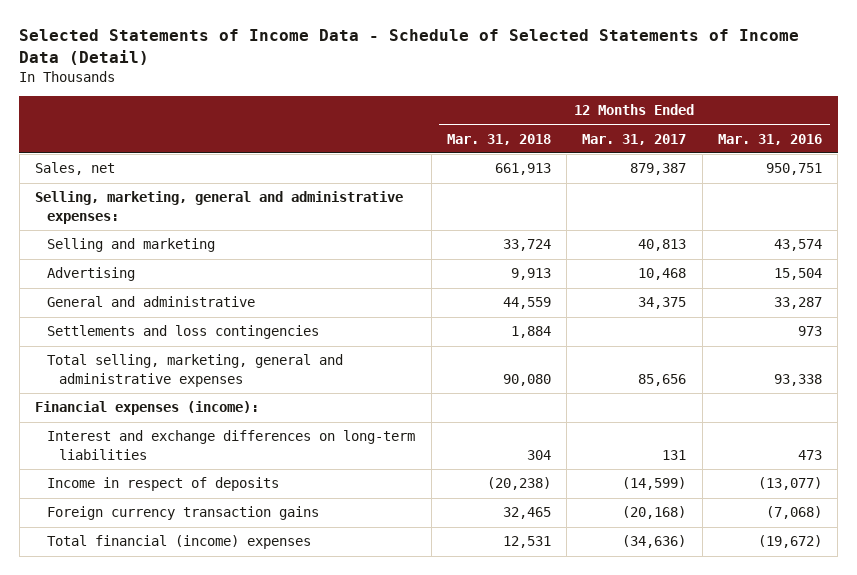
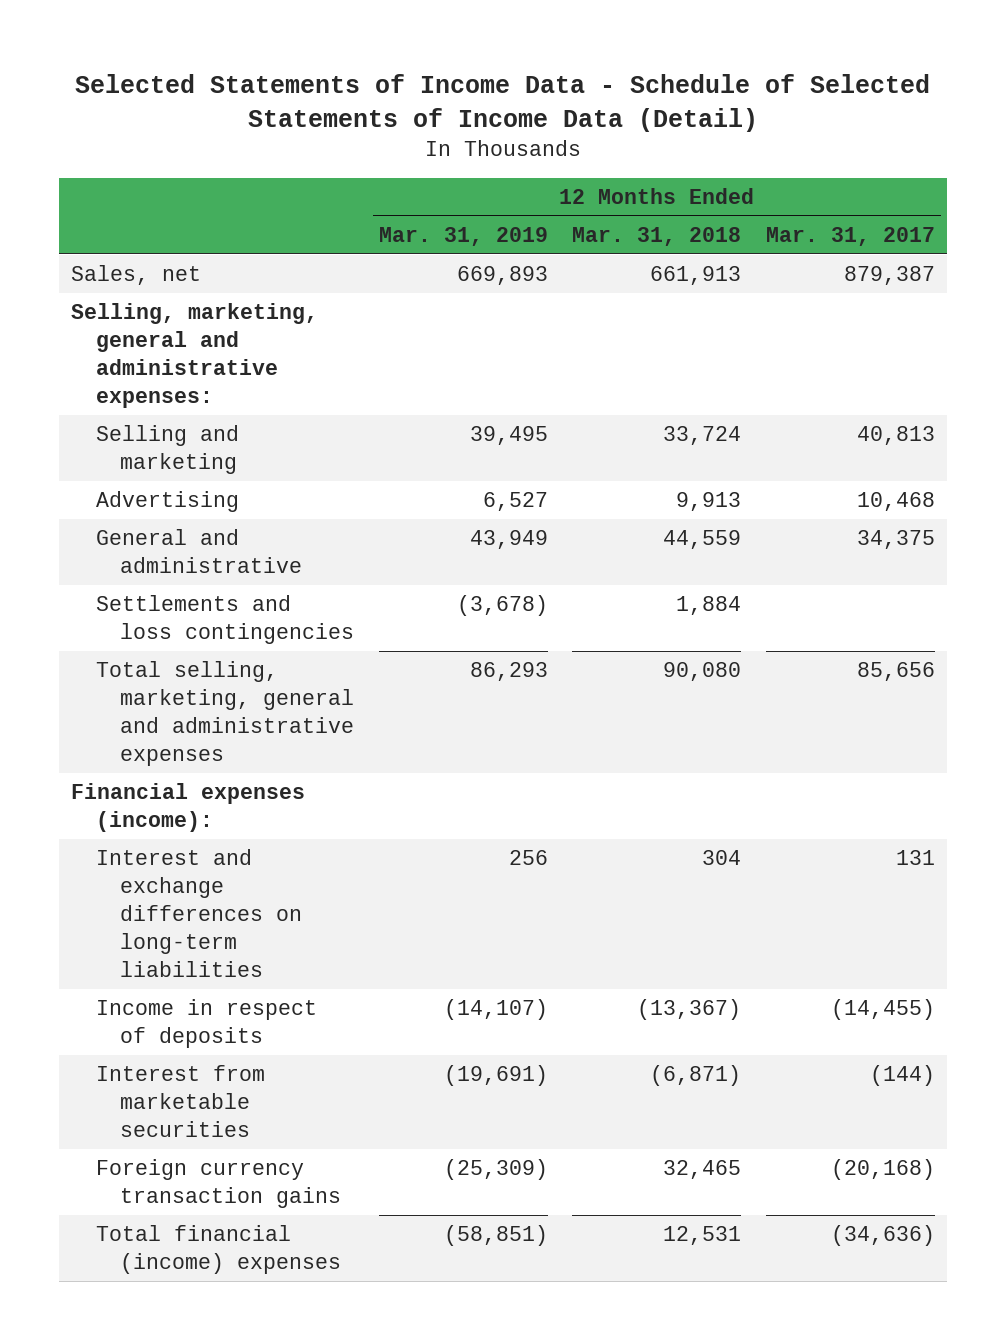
- | 12 Months Ended Mar. 31, 2018 | 12 Months Ended Mar. 31, 2017 | 12 Months Ended Mar. 31, 2016
+ | 12 Months Ended Mar. 31, 2019 | 12 Months Ended Mar. 31, 2018 | 12 Months Ended Mar. 31, 2017
- Income in respect of deposits | (20,238) | (14,599) | (13,077)
+ Income in respect of deposits | (14,107) | (13,367) | (14,455)
+ Interest from marketable securities | (19,691) | (6,871) | (144)

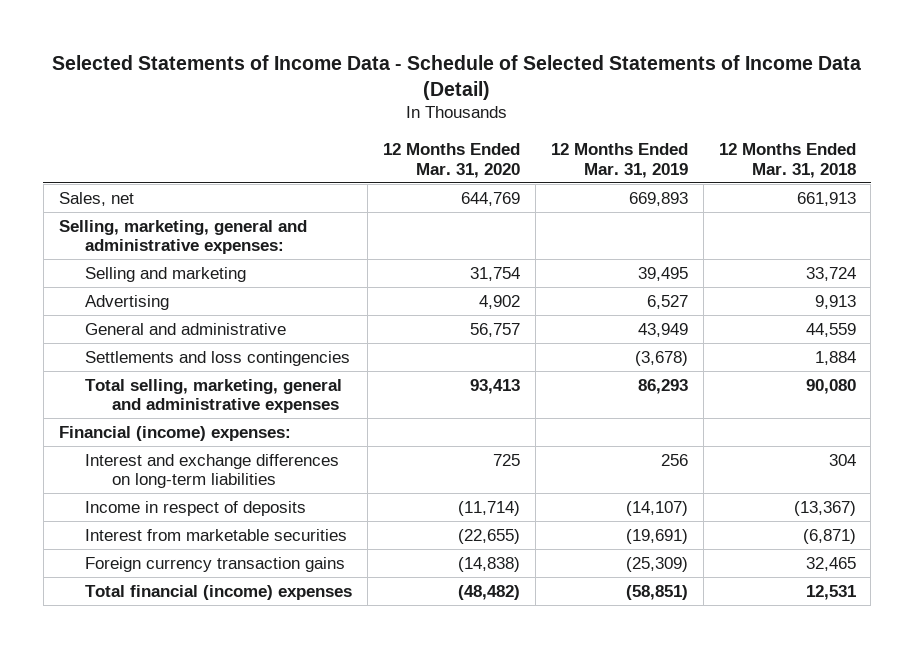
- | 12 Months Ended Mar. 31, 2019 | 12 Months Ended Mar. 31, 2018 | 12 Months Ended Mar. 31, 2017
+ | 12 Months Ended Mar. 31, 2020 | 12 Months Ended Mar. 31, 2019 | 12 Months Ended Mar. 31, 2018
- Financial expenses (income):
+ Financial (income) expenses:

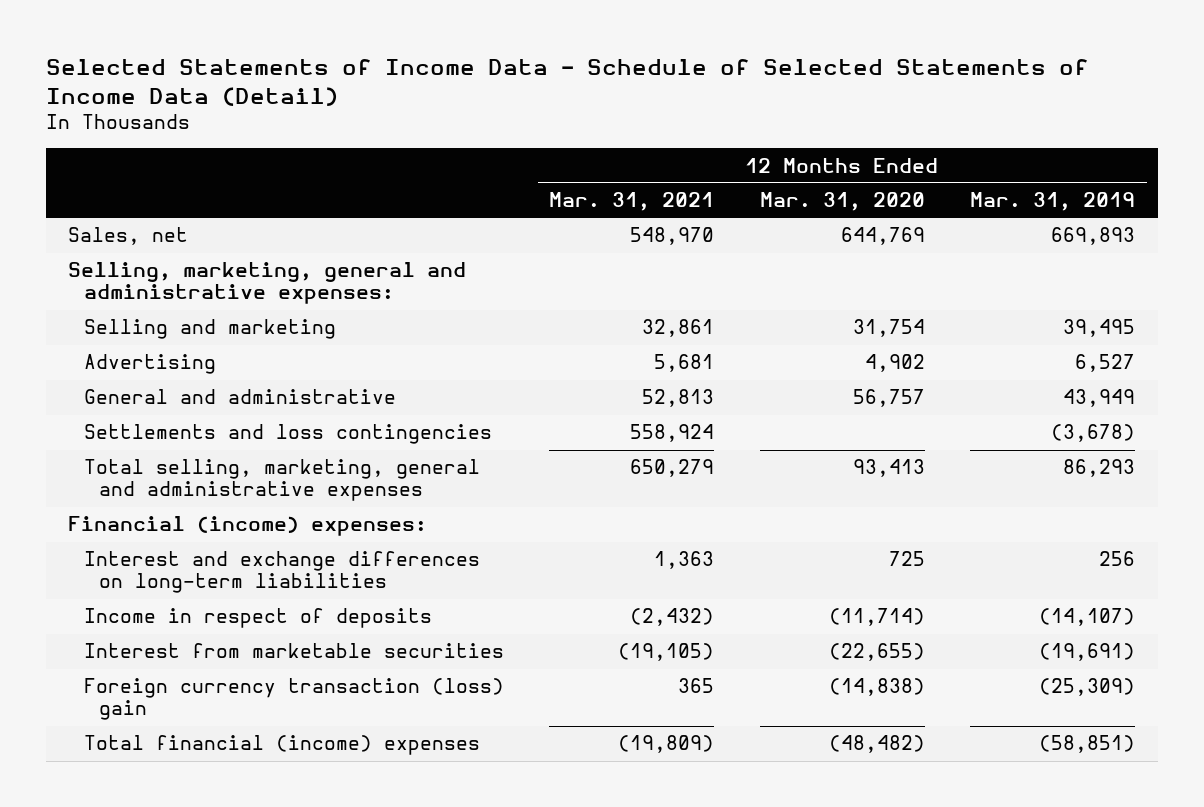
- | 12 Months Ended Mar. 31, 2020 | 12 Months Ended Mar. 31, 2019 | 12 Months Ended Mar. 31, 2018
+ | 12 Months Ended Mar. 31, 2021 | 12 Months Ended Mar. 31, 2020 | 12 Months Ended Mar. 31, 2019
- Foreign currency transaction gains | (14,838) | (25,309) | 32,465
+ Foreign currency transaction (loss) gain | 365 | (14,838) | (25,309)

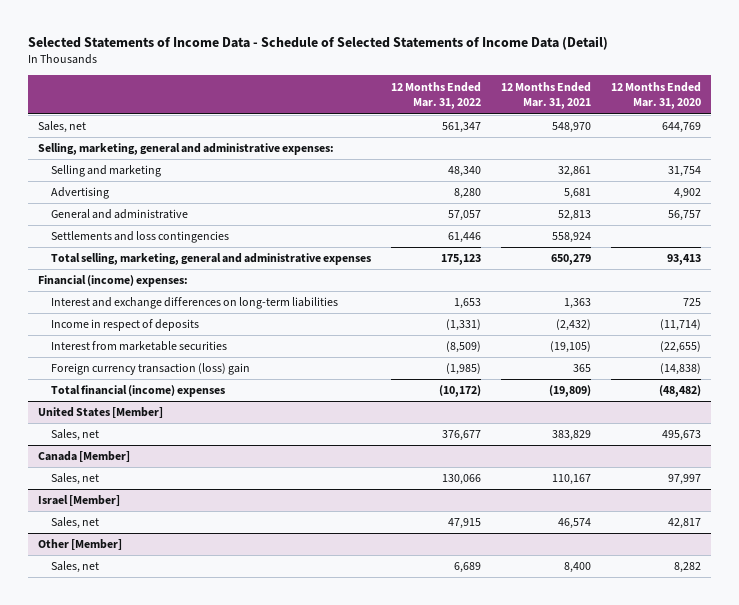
- | 12 Months Ended Mar. 31, 2021 | 12 Months Ended Mar. 31, 2020 | 12 Months Ended Mar. 31, 2019
+ | 12 Months Ended Mar. 31, 2022 | 12 Months Ended Mar. 31, 2021 | 12 Months Ended Mar. 31, 2020
+ United States [Member]
+ Sales, net | 376,677 | 383,829 | 495,673
+ Canada [Member]
+ Sales, net | 130,066 | 110,167 | 97,997
+ Israel [Member]
+ Sales, net | 47,915 | 46,574 | 42,817
+ Other [Member]
+ Sales, net | 6,689 | 8,400 | 8,282

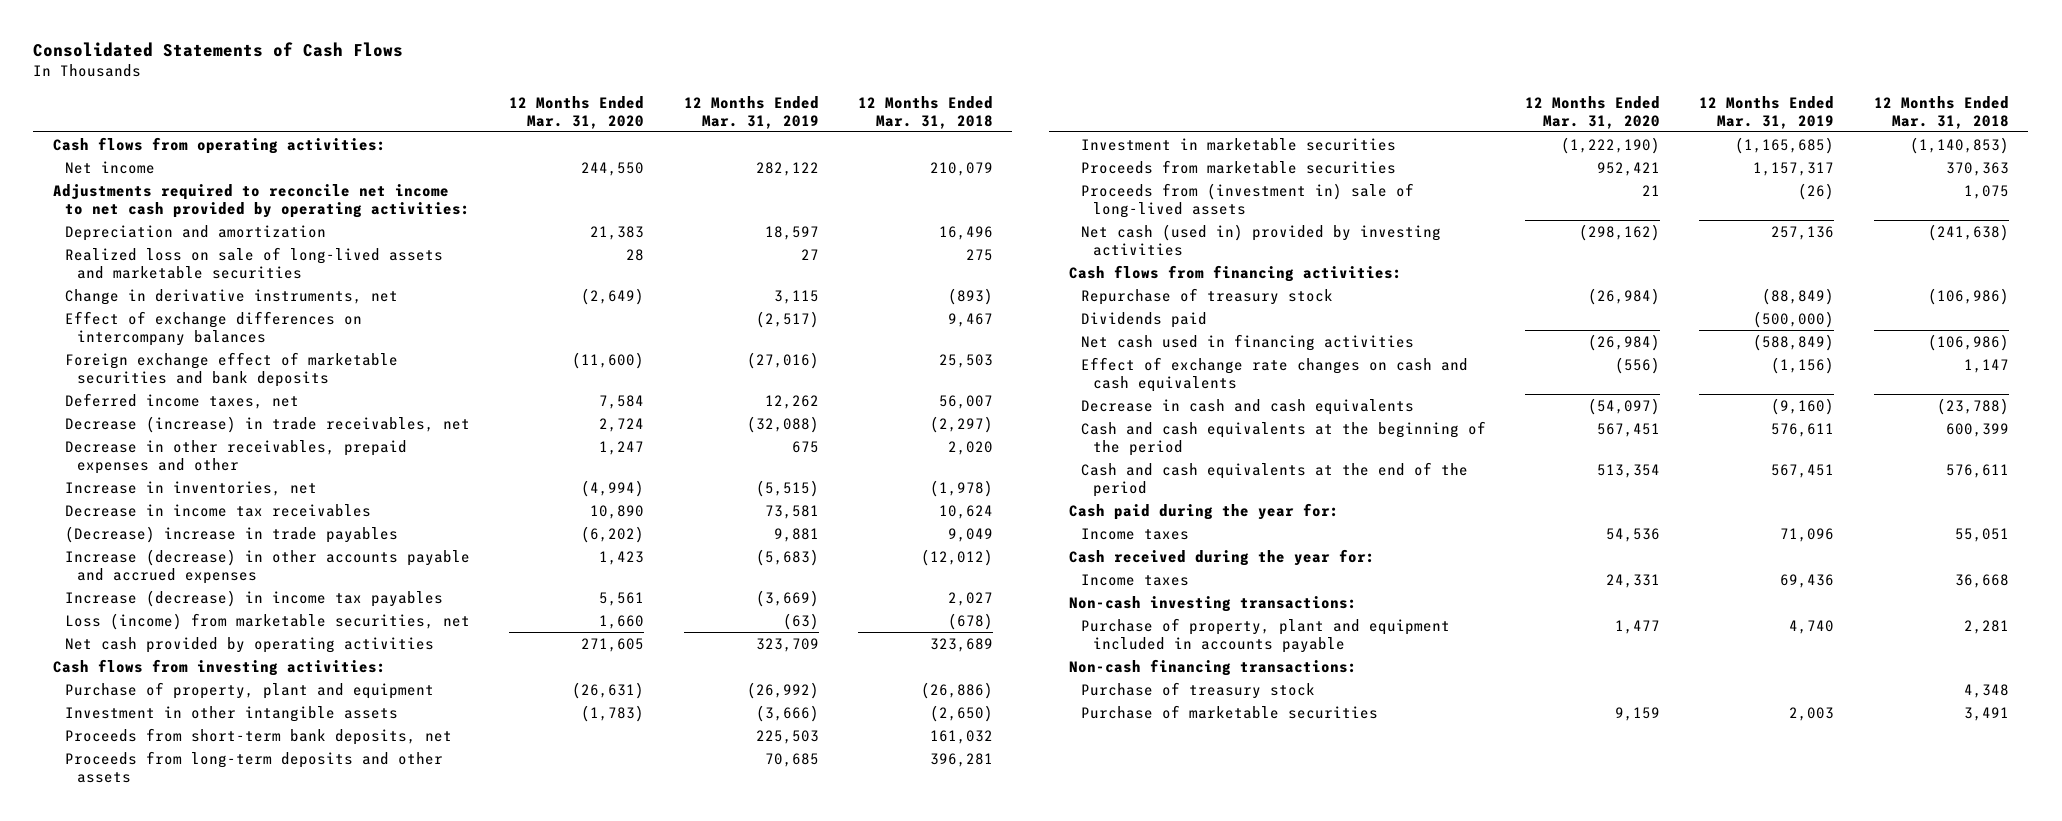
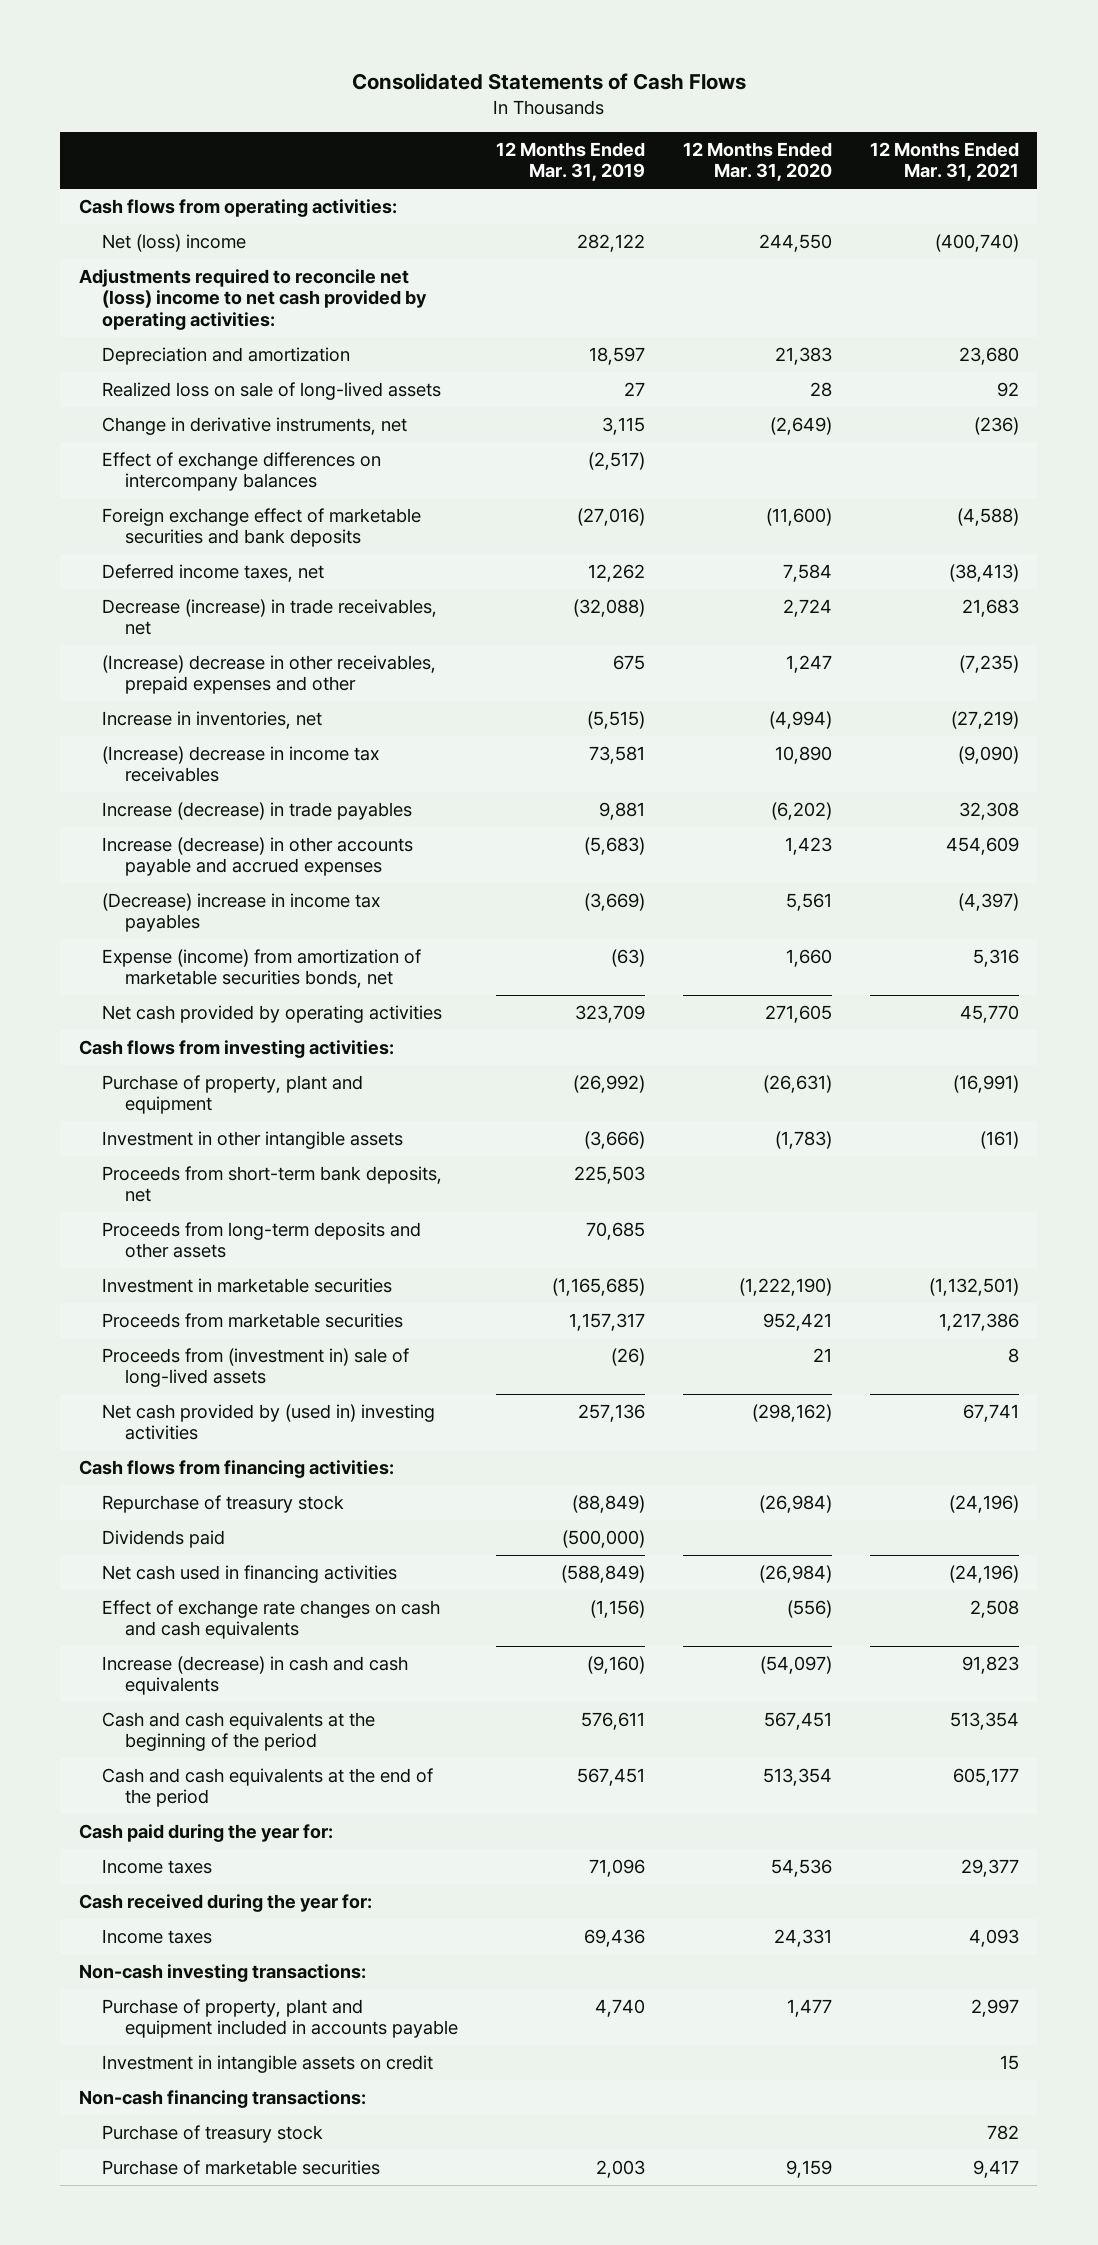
- | 12 Months Ended Mar. 31, 2020 | 12 Months Ended Mar. 31, 2019 | 12 Months Ended Mar. 31, 2018
+ | 12 Months Ended Mar. 31, 2019 | 12 Months Ended Mar. 31, 2020 | 12 Months Ended Mar. 31, 2021
- Net income | 244,550 | 282,122 | 210,079
- Adjustments required to reconcile net income to net cash provided by operating activities:
+ Net (loss) income | 282,122 | 244,550 | (400,740)
+ Adjustments required to reconcile net (loss) income to net cash provided by operating activities:
- Realized loss on sale of long-lived assets and marketable securities | 28 | 27 | 275
+ Realized loss on sale of long-lived assets | 27 | 28 | 92
- Decrease in other receivables, prepaid expenses and other | 1,247 | 675 | 2,020
+ (Increase) decrease in other receivables, prepaid expenses and other | 675 | 1,247 | (7,235)
- Decrease in income tax receivables | 10,890 | 73,581 | 10,624
- (Decrease) increase in trade payables | (6,202) | 9,881 | 9,049
+ (Increase) decrease in income tax receivables | 73,581 | 10,890 | (9,090)
+ Increase (decrease) in trade payables | 9,881 | (6,202) | 32,308
- Increase (decrease) in income tax payables | 5,561 | (3,669) | 2,027
- Loss (income) from marketable securities, net | 1,660 | (63) | (678)
+ (Decrease) increase in income tax payables | (3,669) | 5,561 | (4,397)
+ Expense (income) from amortization of marketable securities bonds, net | (63) | 1,660 | 5,316
- Net cash (used in) provided by investing activities | (298,162) | 257,136 | (241,638)
+ Net cash provided by (used in) investing activities | 257,136 | (298,162) | 67,741
- Decrease in cash and cash equivalents | (54,097) | (9,160) | (23,788)
+ Increase (decrease) in cash and cash equivalents | (9,160) | (54,097) | 91,823
+ Investment in intangible assets on credit | | | 15

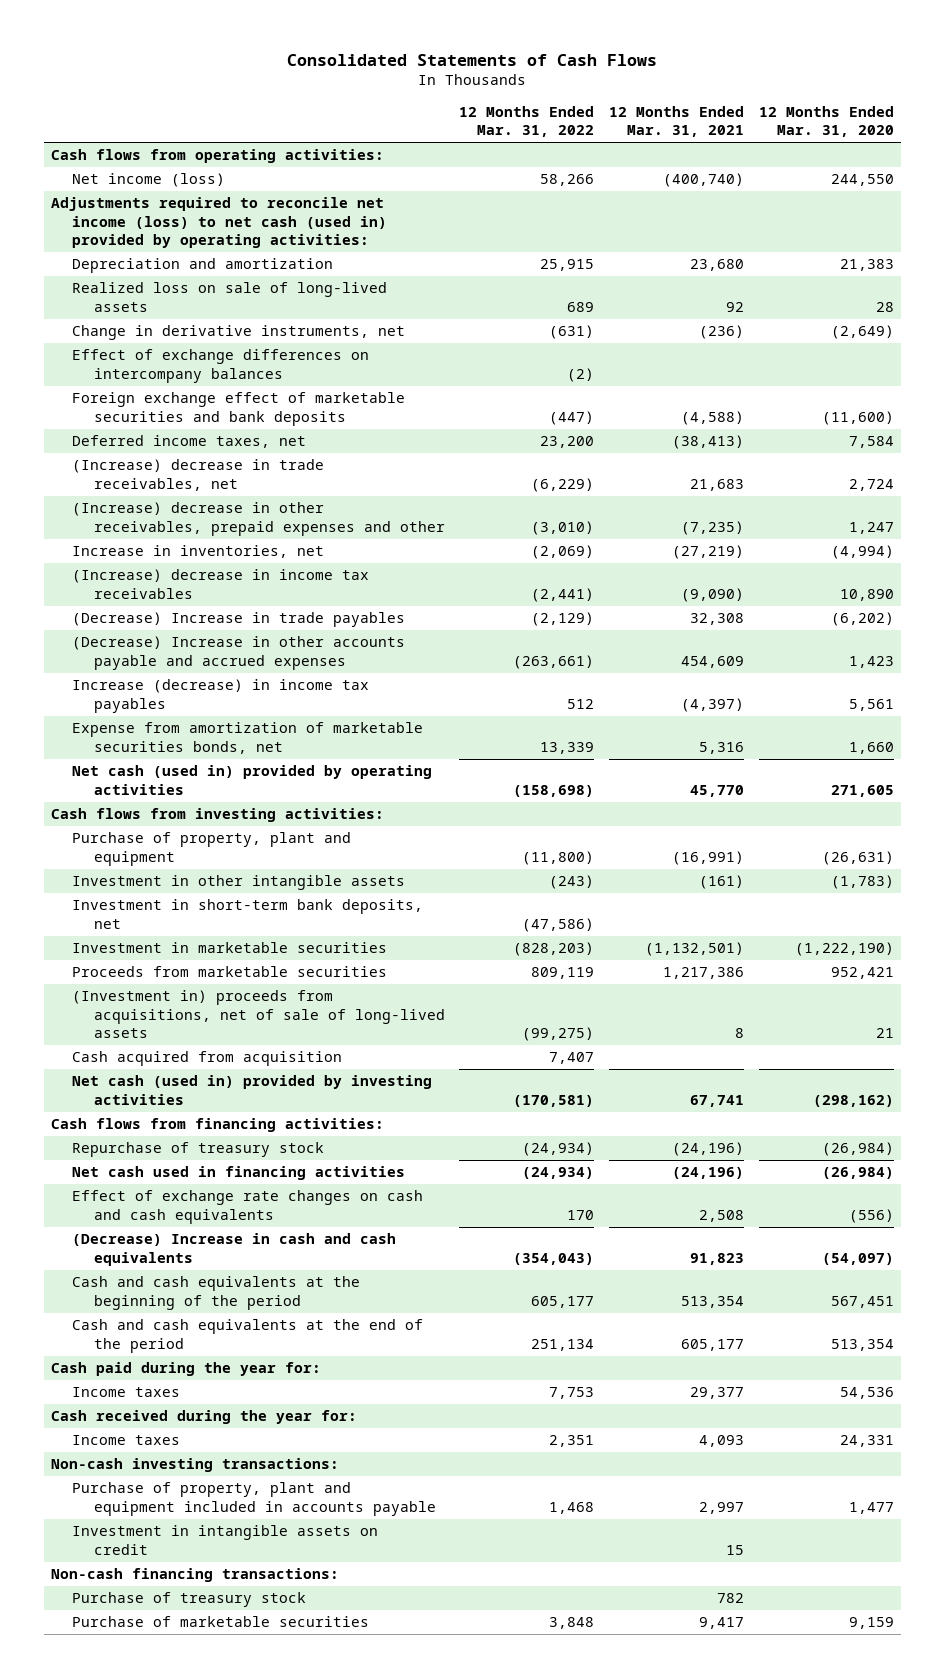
- | 12 Months Ended Mar. 31, 2019 | 12 Months Ended Mar. 31, 2020 | 12 Months Ended Mar. 31, 2021
+ | 12 Months Ended Mar. 31, 2022 | 12 Months Ended Mar. 31, 2021 | 12 Months Ended Mar. 31, 2020
- Net (loss) income | 282,122 | 244,550 | (400,740)
- Adjustments required to reconcile net (loss) income to net cash provided by operating activities:
+ Net income (loss) | 58,266 | (400,740) | 244,550
+ Adjustments required to reconcile net income (loss) to net cash (used in) provided by operating activities:
- Decrease (increase) in trade receivables, net | (32,088) | 2,724 | 21,683
+ (Increase) decrease in trade receivables, net | (6,229) | 21,683 | 2,724
- Increase (decrease) in trade payables | 9,881 | (6,202) | 32,308
- Increase (decrease) in other accounts payable and accrued expenses | (5,683) | 1,423 | 454,609
- (Decrease) increase in income tax payables | (3,669) | 5,561 | (4,397)
- Expense (income) from amortization of marketable securities bonds, net | (63) | 1,660 | 5,316
- Net cash provided by operating activities | 323,709 | 271,605 | 45,770
+ (Decrease) Increase in trade payables | (2,129) | 32,308 | (6,202)
+ (Decrease) Increase in other accounts payable and accrued expenses | (263,661) | 454,609 | 1,423
+ Increase (decrease) in income tax payables | 512 | (4,397) | 5,561
+ Expense from amortization of marketable securities bonds, net | 13,339 | 5,316 | 1,660
+ Net cash (used in) provided by operating activities | (158,698) | 45,770 | 271,605
- Proceeds from short-term bank deposits, net | 225,503 | |
- Proceeds from long-term deposits and other assets | 70,685 | |
+ Investment in short-term bank deposits, net | (47,586) | |
- Proceeds from (investment in) sale of long-lived assets | (26) | 21 | 8
- Net cash provided by (used in) investing activities | 257,136 | (298,162) | 67,741
+ (Investment in) proceeds from acquisitions, net of sale of long-lived assets | (99,275) | 8 | 21
+ Cash acquired from acquisition | 7,407 | |
+ Net cash (used in) provided by investing activities | (170,581) | 67,741 | (298,162)
- Dividends paid | (500,000) | |
- Increase (decrease) in cash and cash equivalents | (9,160) | (54,097) | 91,823
+ (Decrease) Increase in cash and cash equivalents | (354,043) | 91,823 | (54,097)

